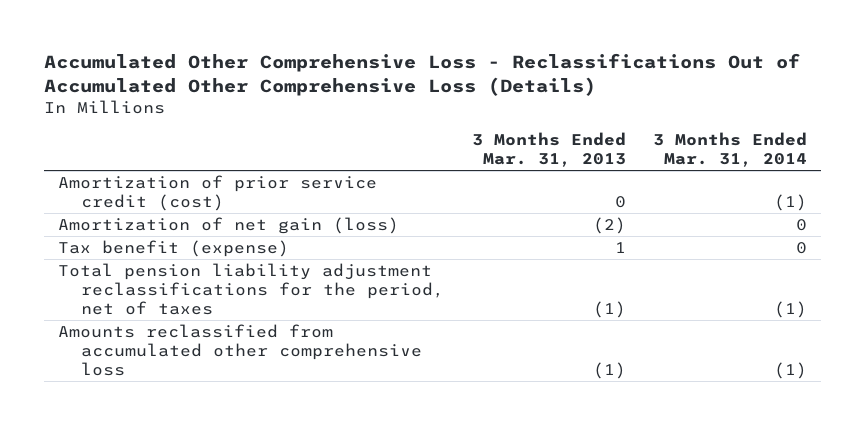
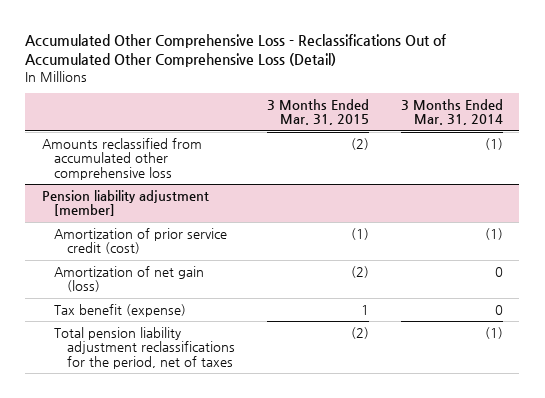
- Accumulated Other Comprehensive Loss - Reclassifications Out of Accumulated Other Comprehensive Loss (Details)
+ Accumulated Other Comprehensive Loss - Reclassifications Out of Accumulated Other Comprehensive Loss (Detail)
- | 3 Months Ended Mar. 31, 2013 | 3 Months Ended Mar. 31, 2014
+ | 3 Months Ended Mar. 31, 2015 | 3 Months Ended Mar. 31, 2014
moved up: Amounts reclassified from accumulated other comprehensive loss | (2) | (1)
+ Pension liability adjustment [member]

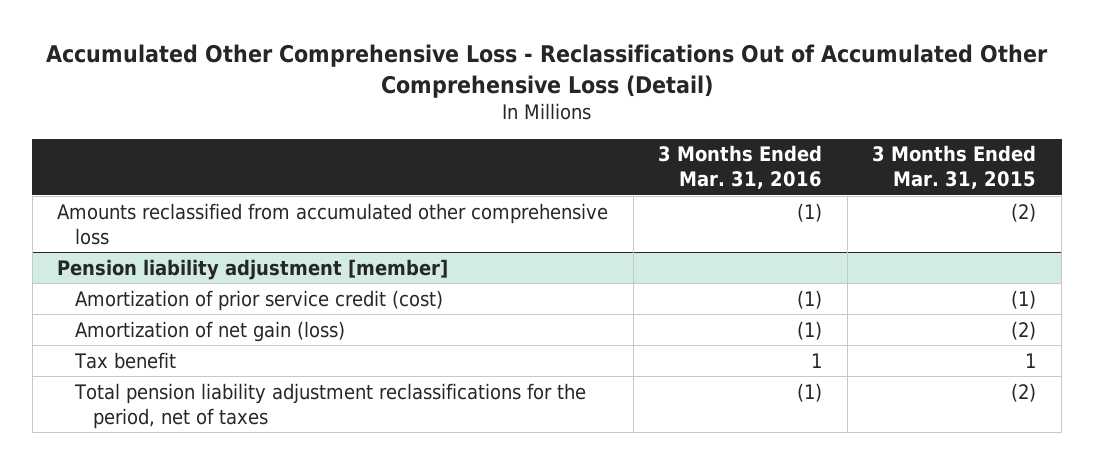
- | 3 Months Ended Mar. 31, 2015 | 3 Months Ended Mar. 31, 2014
+ | 3 Months Ended Mar. 31, 2016 | 3 Months Ended Mar. 31, 2015
@ Pension liability adjustment [member]
- Tax benefit (expense) | 1 | 0
+ Tax benefit | 1 | 1

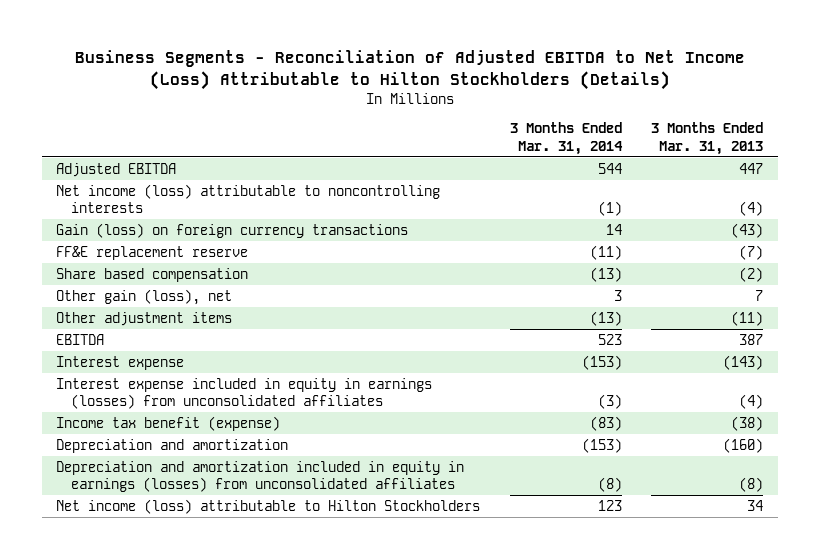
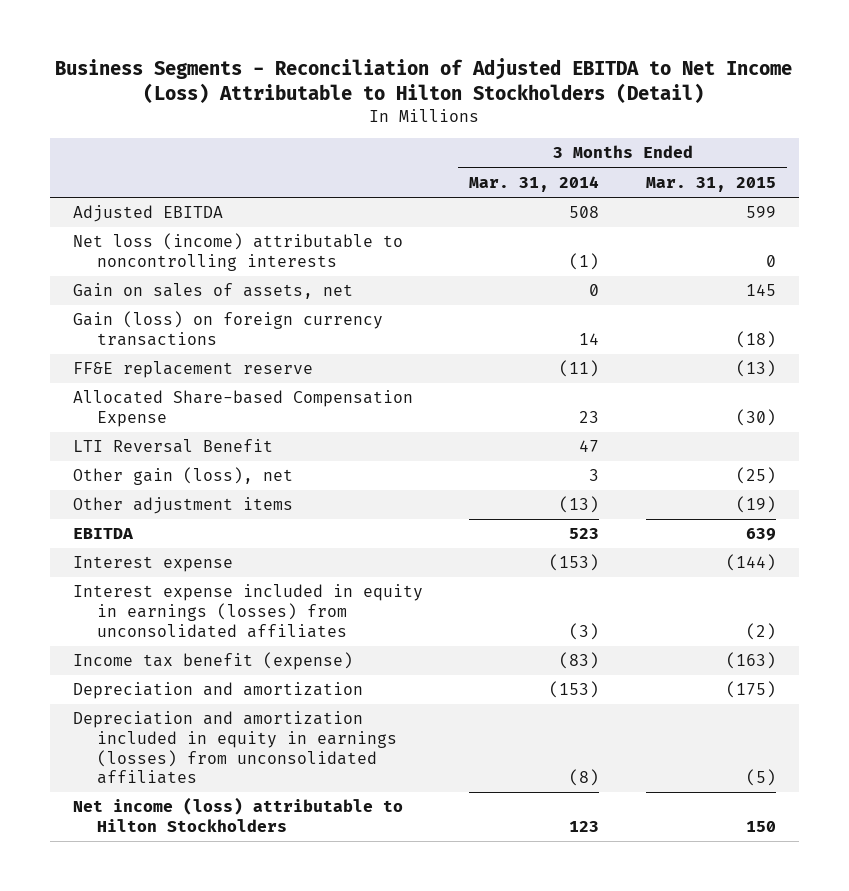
- Business Segments - Reconciliation of Adjusted EBITDA to Net Income (Loss) Attributable to Hilton Stockholders (Details)
+ Business Segments - Reconciliation of Adjusted EBITDA to Net Income (Loss) Attributable to Hilton Stockholders (Detail)
- | 3 Months Ended Mar. 31, 2014 | 3 Months Ended Mar. 31, 2013
+ | 3 Months Ended Mar. 31, 2014 | 3 Months Ended Mar. 31, 2015
- Adjusted EBITDA | 544 | 447
- Net income (loss) attributable to noncontrolling interests | (1) | (4)
+ Adjusted EBITDA | 508 | 599
+ Net loss (income) attributable to noncontrolling interests | (1) | 0
+ Gain on sales of assets, net | 0 | 145
- Share based compensation | (13) | (2)
+ Allocated Share-based Compensation Expense | 23 | (30)
+ LTI Reversal Benefit | 47 |

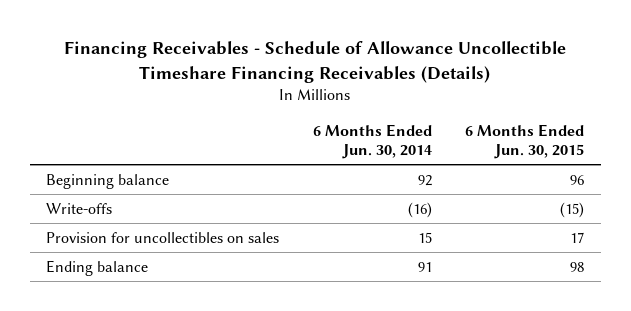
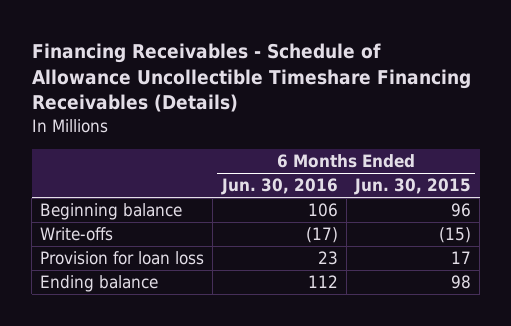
- | 6 Months Ended Jun. 30, 2014 | 6 Months Ended Jun. 30, 2015
+ | 6 Months Ended Jun. 30, 2016 | 6 Months Ended Jun. 30, 2015
- Provision for uncollectibles on sales | 15 | 17
+ Provision for loan loss | 23 | 17

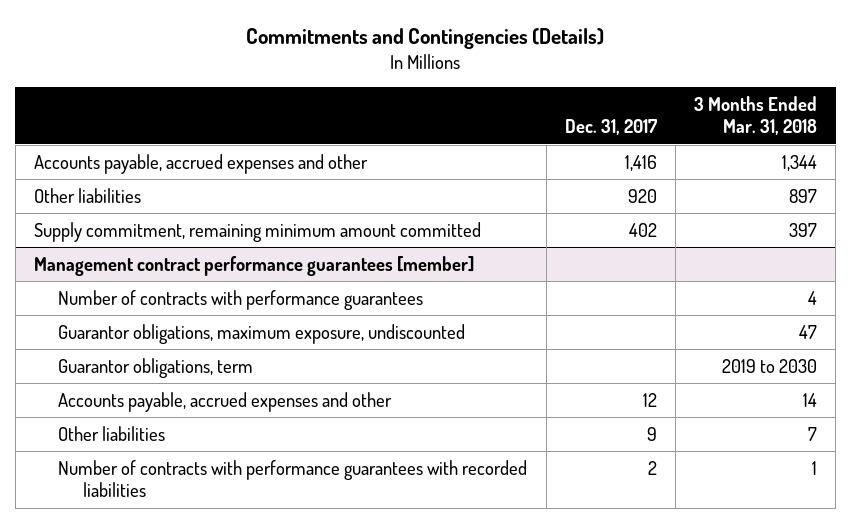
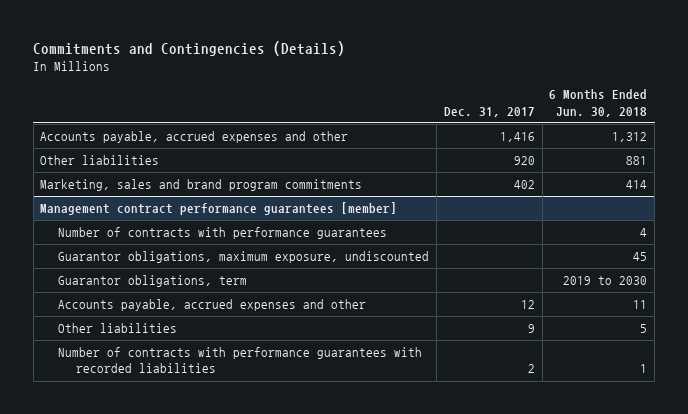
- | Dec. 31, 2017 | 3 Months Ended Mar. 31, 2018
+ | Dec. 31, 2017 | 6 Months Ended Jun. 30, 2018
- Supply commitment, remaining minimum amount committed | 402 | 397
+ Marketing, sales and brand program commitments | 402 | 414

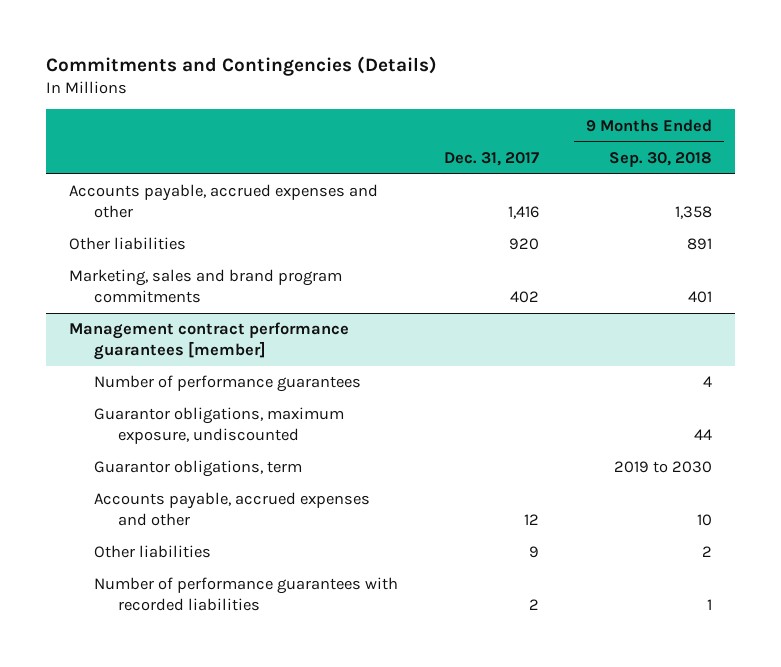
- | Dec. 31, 2017 | 6 Months Ended Jun. 30, 2018
+ | Dec. 31, 2017 | 9 Months Ended Sep. 30, 2018
@ Management contract performance guarantees [member]
- Number of contracts with performance guarantees | | 4
+ Number of performance guarantees | | 4
- Number of contracts with performance guarantees with recorded liabilities | 2 | 1
+ Number of performance guarantees with recorded liabilities | 2 | 1

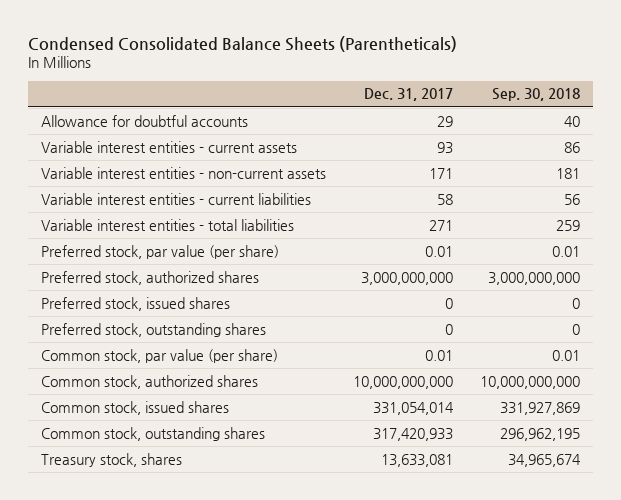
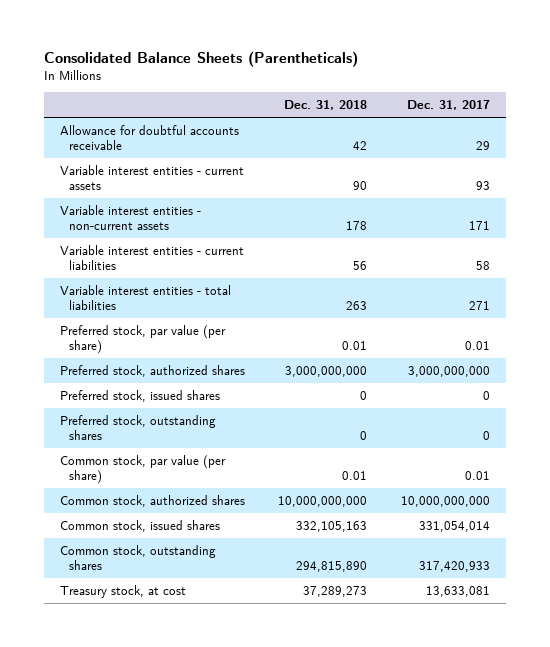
- Condensed Consolidated Balance Sheets (Parentheticals)
+ Consolidated Balance Sheets (Parentheticals)
- | Dec. 31, 2017 | Sep. 30, 2018
+ | Dec. 31, 2018 | Dec. 31, 2017
- Allowance for doubtful accounts | 29 | 40
+ Allowance for doubtful accounts receivable | 42 | 29
- Treasury stock, shares | 13,633,081 | 34,965,674
+ Treasury stock, at cost | 37,289,273 | 13,633,081

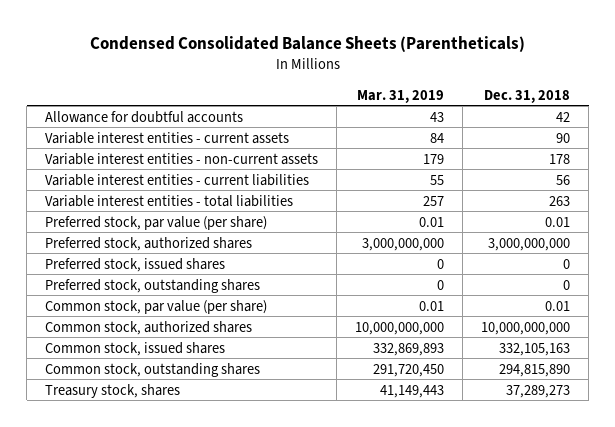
- Consolidated Balance Sheets (Parentheticals)
+ Condensed Consolidated Balance Sheets (Parentheticals)
- | Dec. 31, 2018 | Dec. 31, 2017
+ | Mar. 31, 2019 | Dec. 31, 2018
- Allowance for doubtful accounts receivable | 42 | 29
+ Allowance for doubtful accounts | 43 | 42
- Treasury stock, at cost | 37,289,273 | 13,633,081
+ Treasury stock, shares | 41,149,443 | 37,289,273

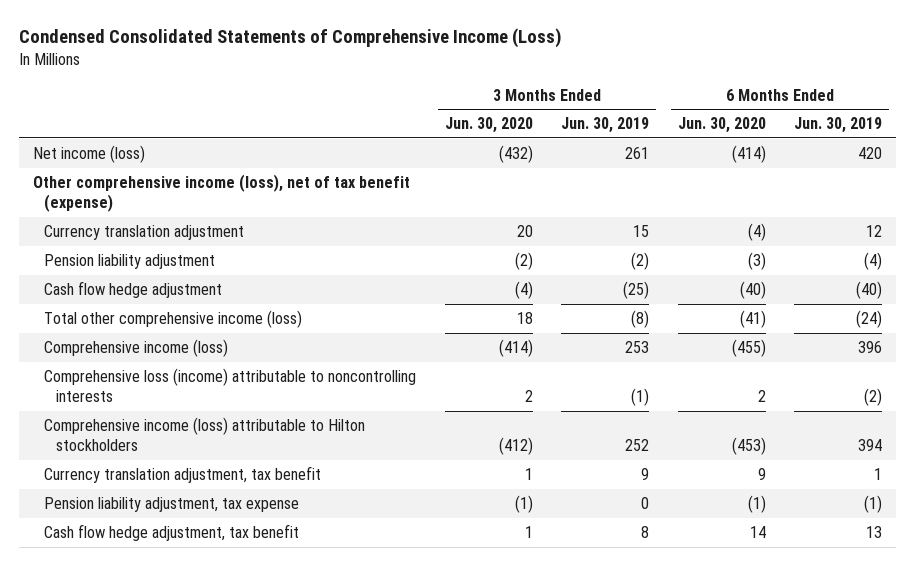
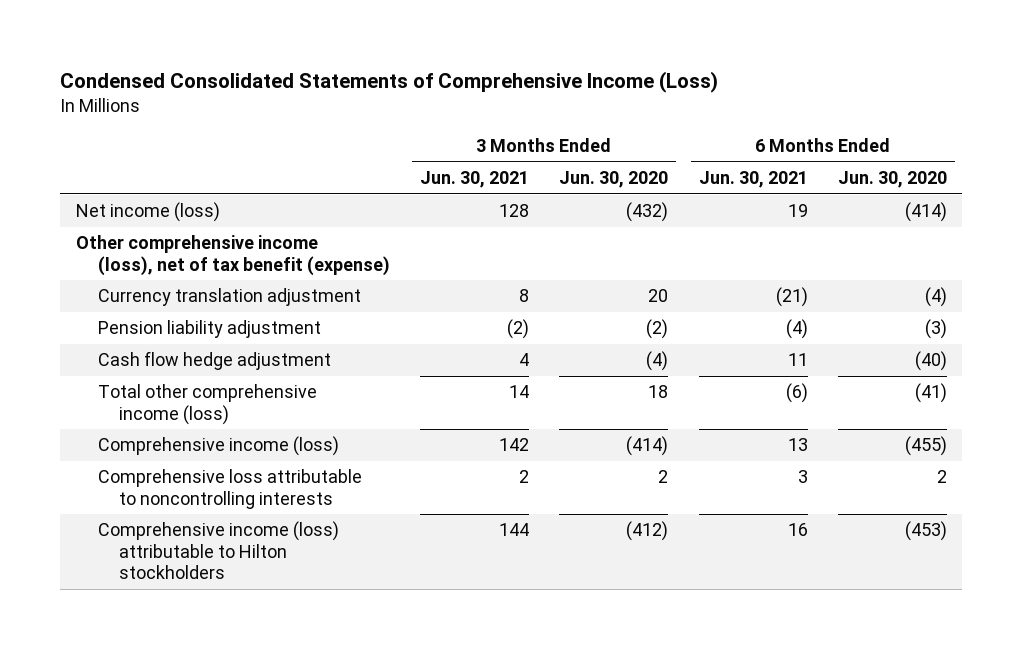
- | 3 Months Ended Jun. 30, 2020 | 3 Months Ended Jun. 30, 2019 | 6 Months Ended Jun. 30, 2020 | 6 Months Ended Jun. 30, 2019
+ | 3 Months Ended Jun. 30, 2021 | 3 Months Ended Jun. 30, 2020 | 6 Months Ended Jun. 30, 2021 | 6 Months Ended Jun. 30, 2020
- Comprehensive loss (income) attributable to noncontrolling interests | 2 | (1) | 2 | (2)
+ Comprehensive loss attributable to noncontrolling interests | 2 | 2 | 3 | 2
- Currency translation adjustment, tax benefit | 1 | 9 | 9 | 1
- Pension liability adjustment, tax expense | (1) | 0 | (1) | (1)
- Cash flow hedge adjustment, tax benefit | 1 | 8 | 14 | 13

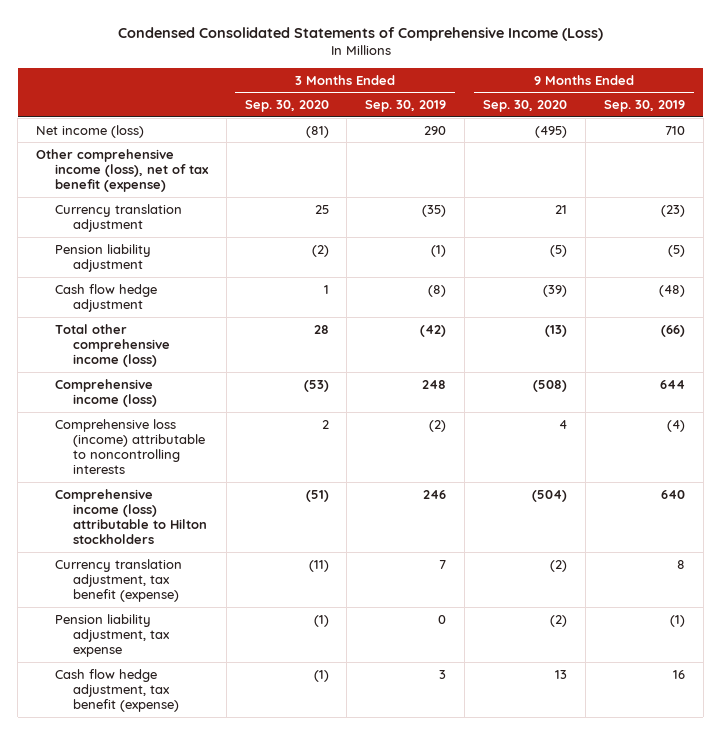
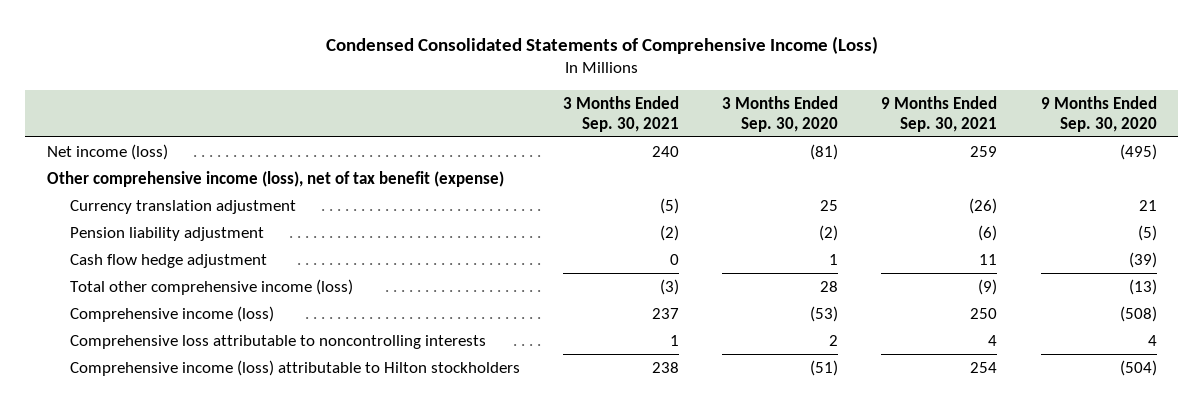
- | 3 Months Ended Sep. 30, 2020 | 3 Months Ended Sep. 30, 2019 | 9 Months Ended Sep. 30, 2020 | 9 Months Ended Sep. 30, 2019
+ | 3 Months Ended Sep. 30, 2021 | 3 Months Ended Sep. 30, 2020 | 9 Months Ended Sep. 30, 2021 | 9 Months Ended Sep. 30, 2020
- Comprehensive loss (income) attributable to noncontrolling interests | 2 | (2) | 4 | (4)
+ Comprehensive loss attributable to noncontrolling interests | 1 | 2 | 4 | 4
- Currency translation adjustment, tax benefit (expense) | (11) | 7 | (2) | 8
- Pension liability adjustment, tax expense | (1) | 0 | (2) | (1)
- Cash flow hedge adjustment, tax benefit (expense) | (1) | 3 | 13 | 16

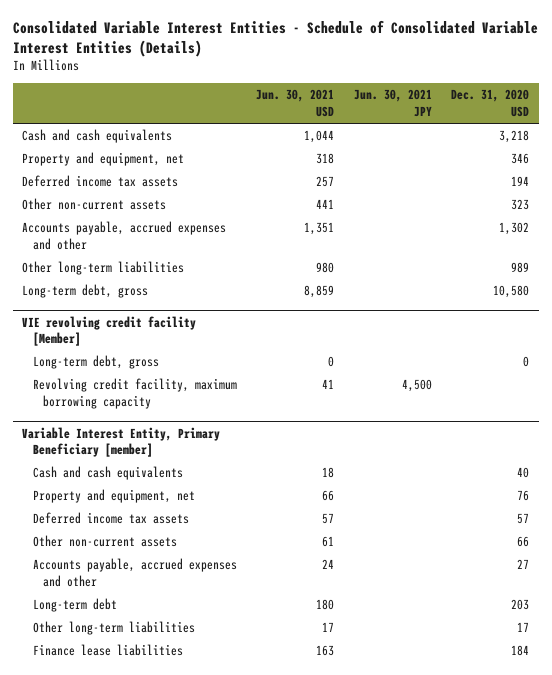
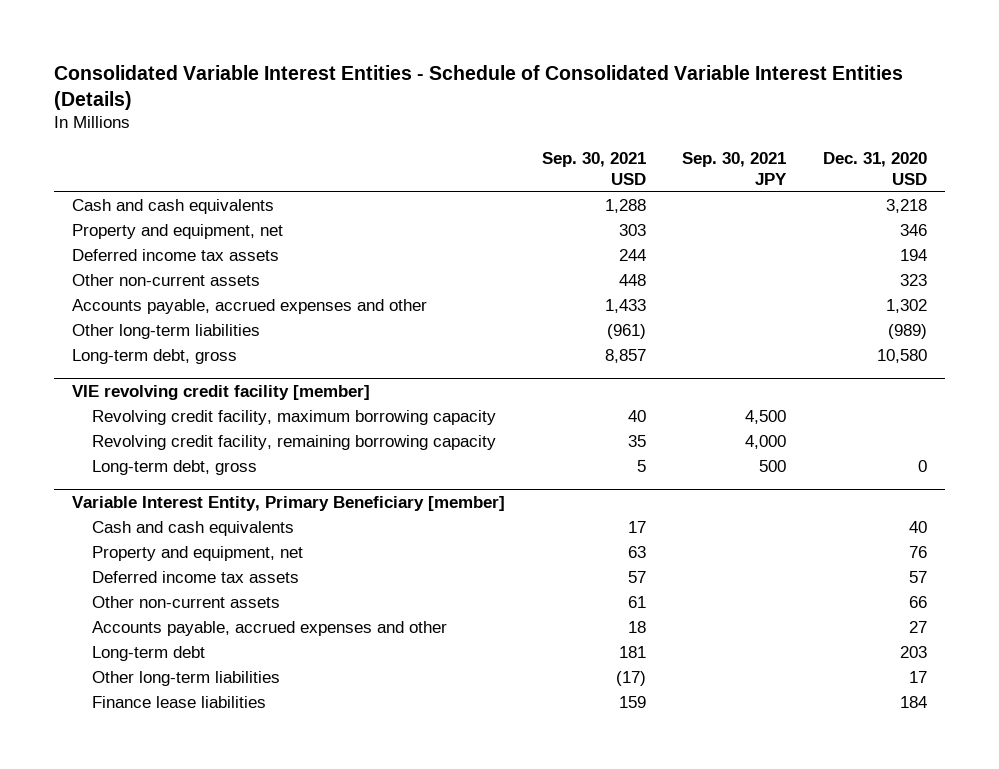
- | Jun. 30, 2021 USD | Jun. 30, 2021 JPY | Dec. 31, 2020 USD
+ | Sep. 30, 2021 USD | Sep. 30, 2021 JPY | Dec. 31, 2020 USD
- Other long-term liabilities | 980 | | 989
+ Other long-term liabilities | (961) | | (989)
- VIE revolving credit facility [Member]
- Long-term debt, gross | 0 | | 0
+ VIE revolving credit facility [member]
+ Revolving credit facility, remaining borrowing capacity | 35 | 4,000 |
+ Long-term debt, gross | 5 | 500 | 0

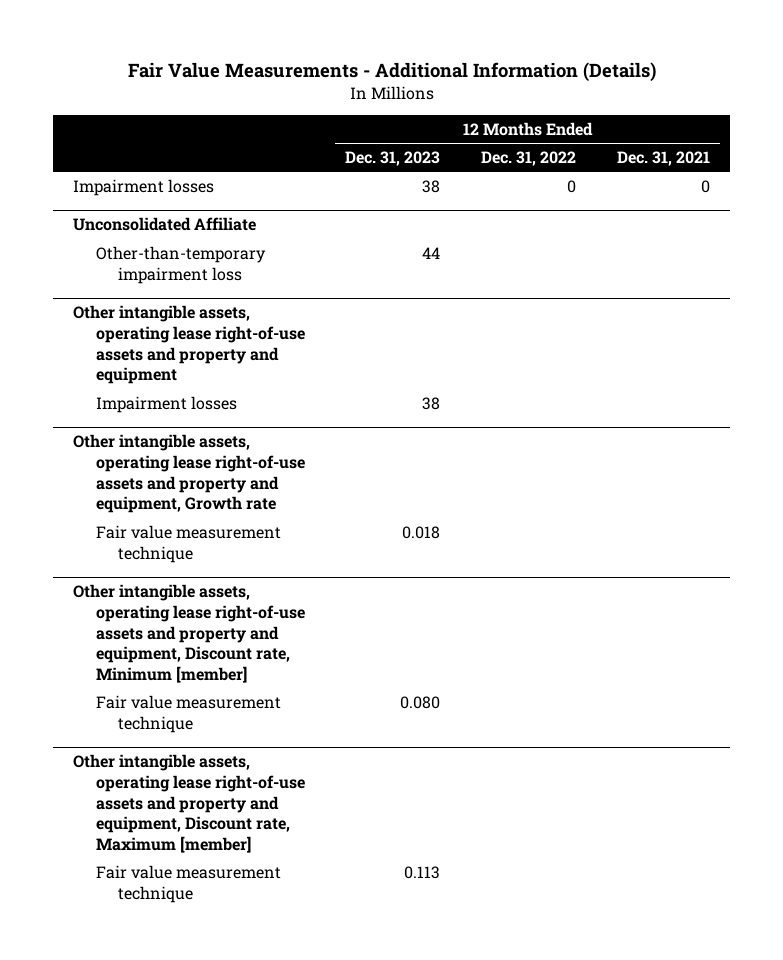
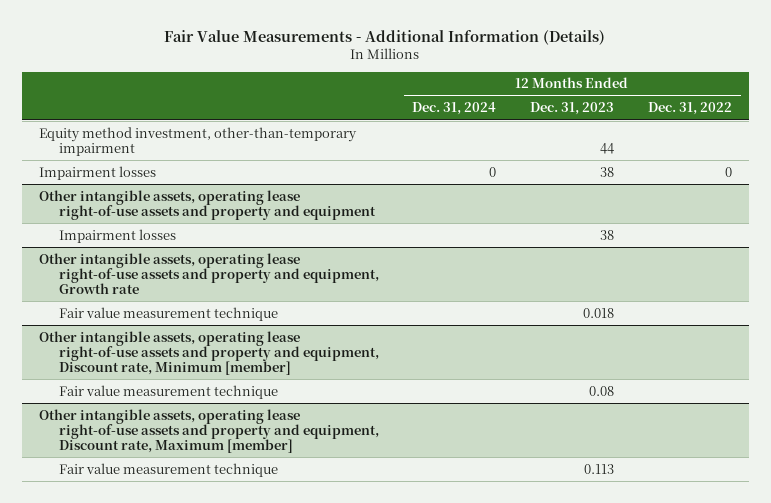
- | 12 Months Ended Dec. 31, 2023 | 12 Months Ended Dec. 31, 2022 | 12 Months Ended Dec. 31, 2021
+ | 12 Months Ended Dec. 31, 2024 | 12 Months Ended Dec. 31, 2023 | 12 Months Ended Dec. 31, 2022
+ Equity method investment, other-than-temporary impairment | | 44 |
- Unconsolidated Affiliate
- Other-than-temporary impairment loss | 44 | |
@ Other intangible assets, operating lease right-of-use assets and property and equipment, Discount rate, Minimum [member]
- Fair value measurement technique | 0.080 | |
+ Fair value measurement technique | | 0.08 |

